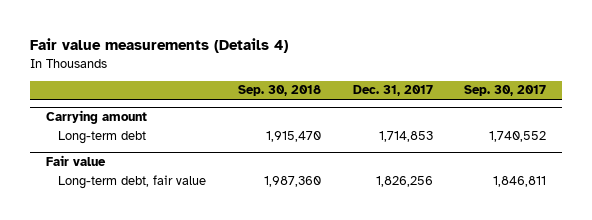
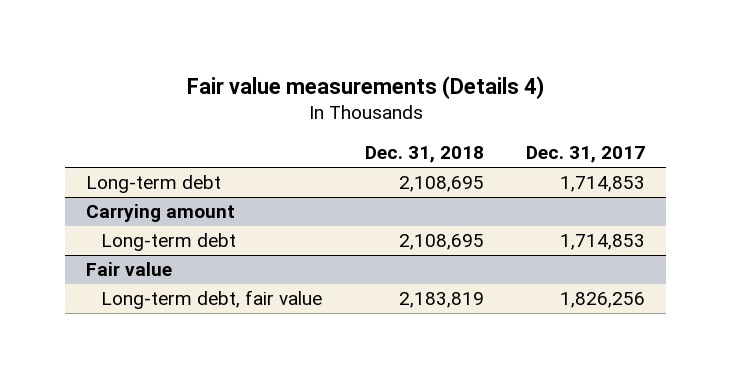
- | Sep. 30, 2018 | Dec. 31, 2017 | Sep. 30, 2017
+ | Dec. 31, 2018 | Dec. 31, 2017
+ Long-term debt | 2,108,695 | 1,714,853

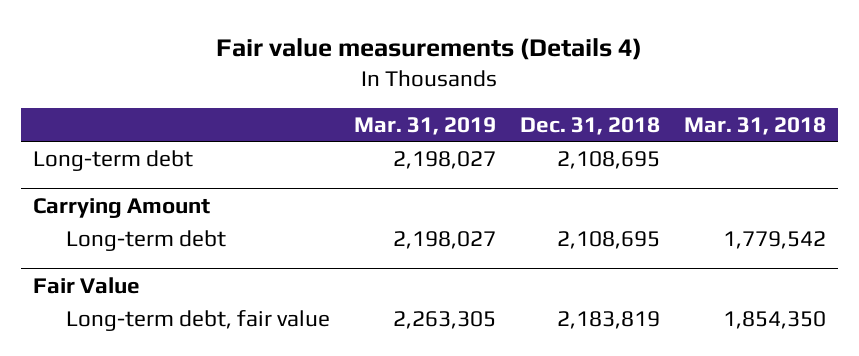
- | Dec. 31, 2018 | Dec. 31, 2017
+ | Mar. 31, 2019 | Dec. 31, 2018 | Mar. 31, 2018
- Carrying amount
+ Carrying Amount
- Fair value
+ Fair Value

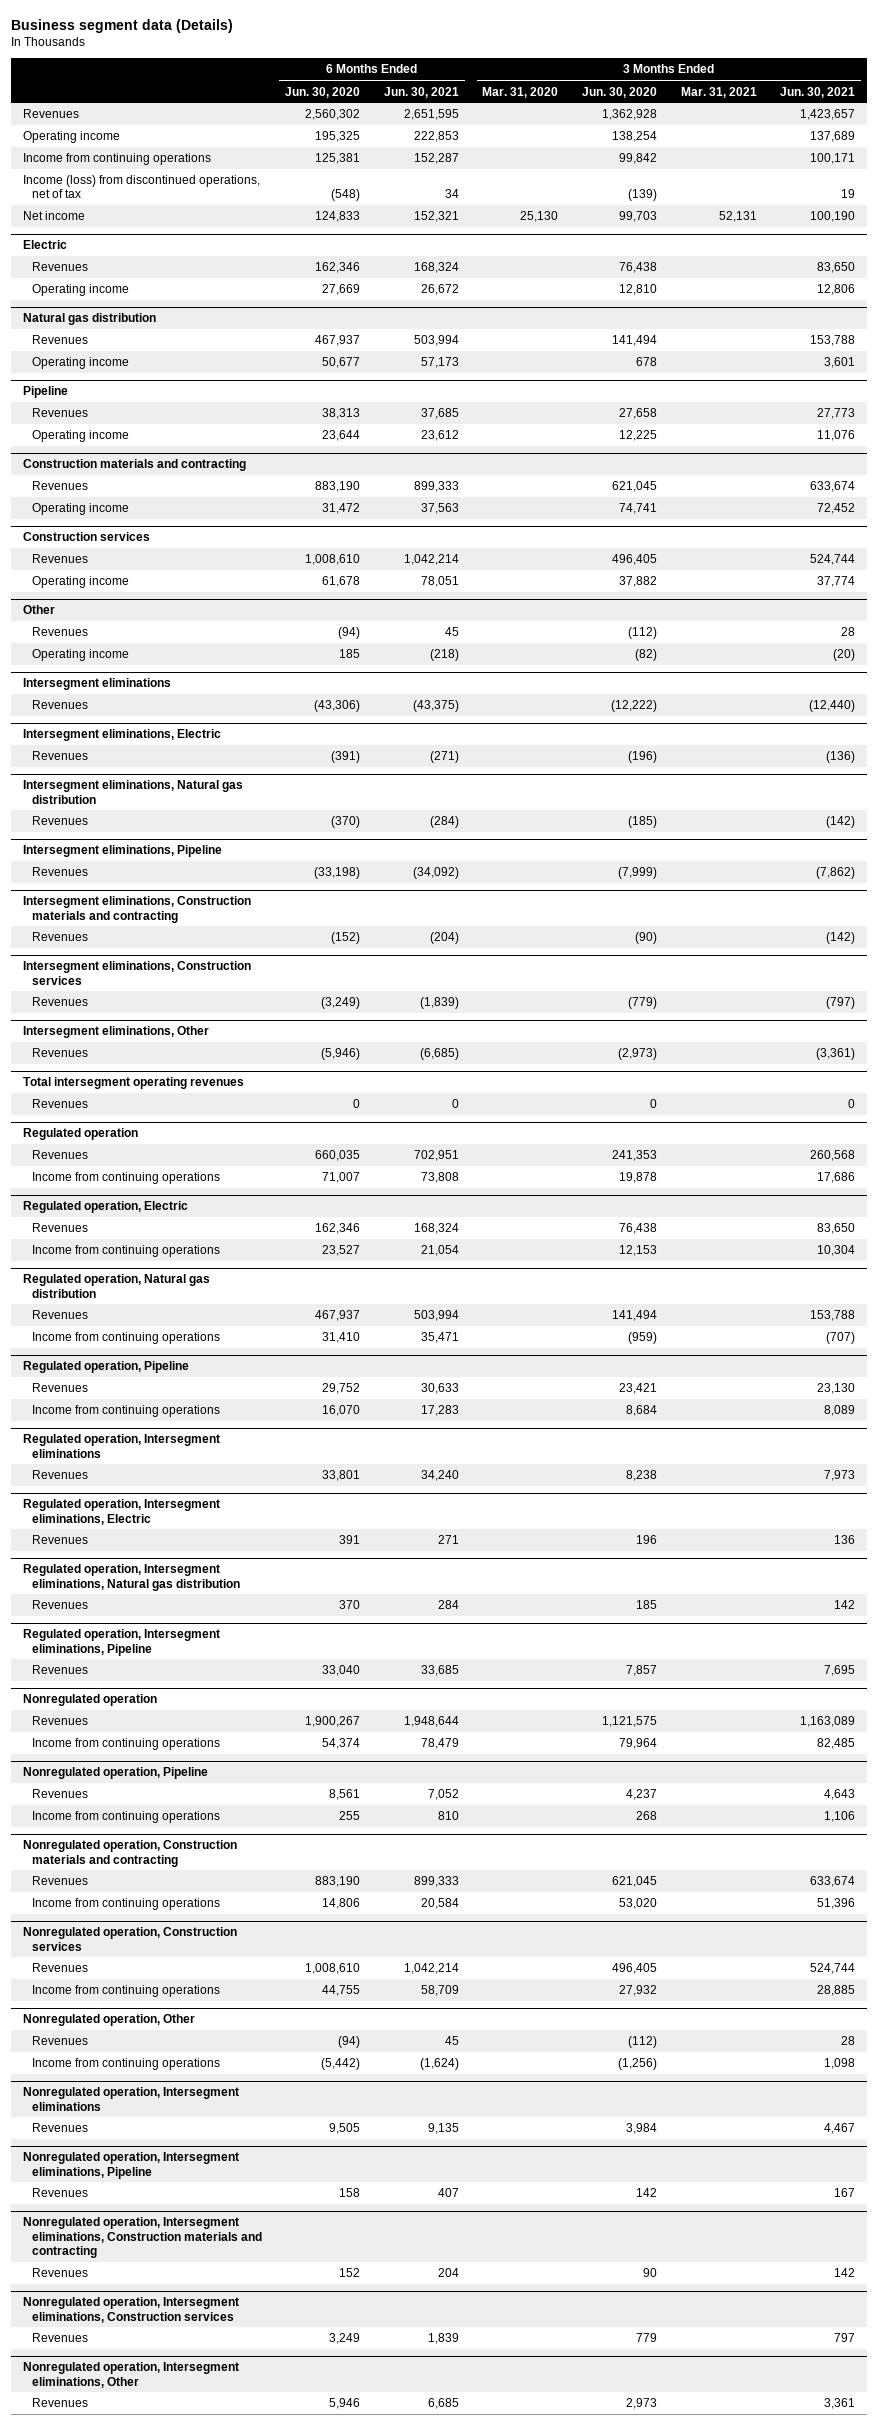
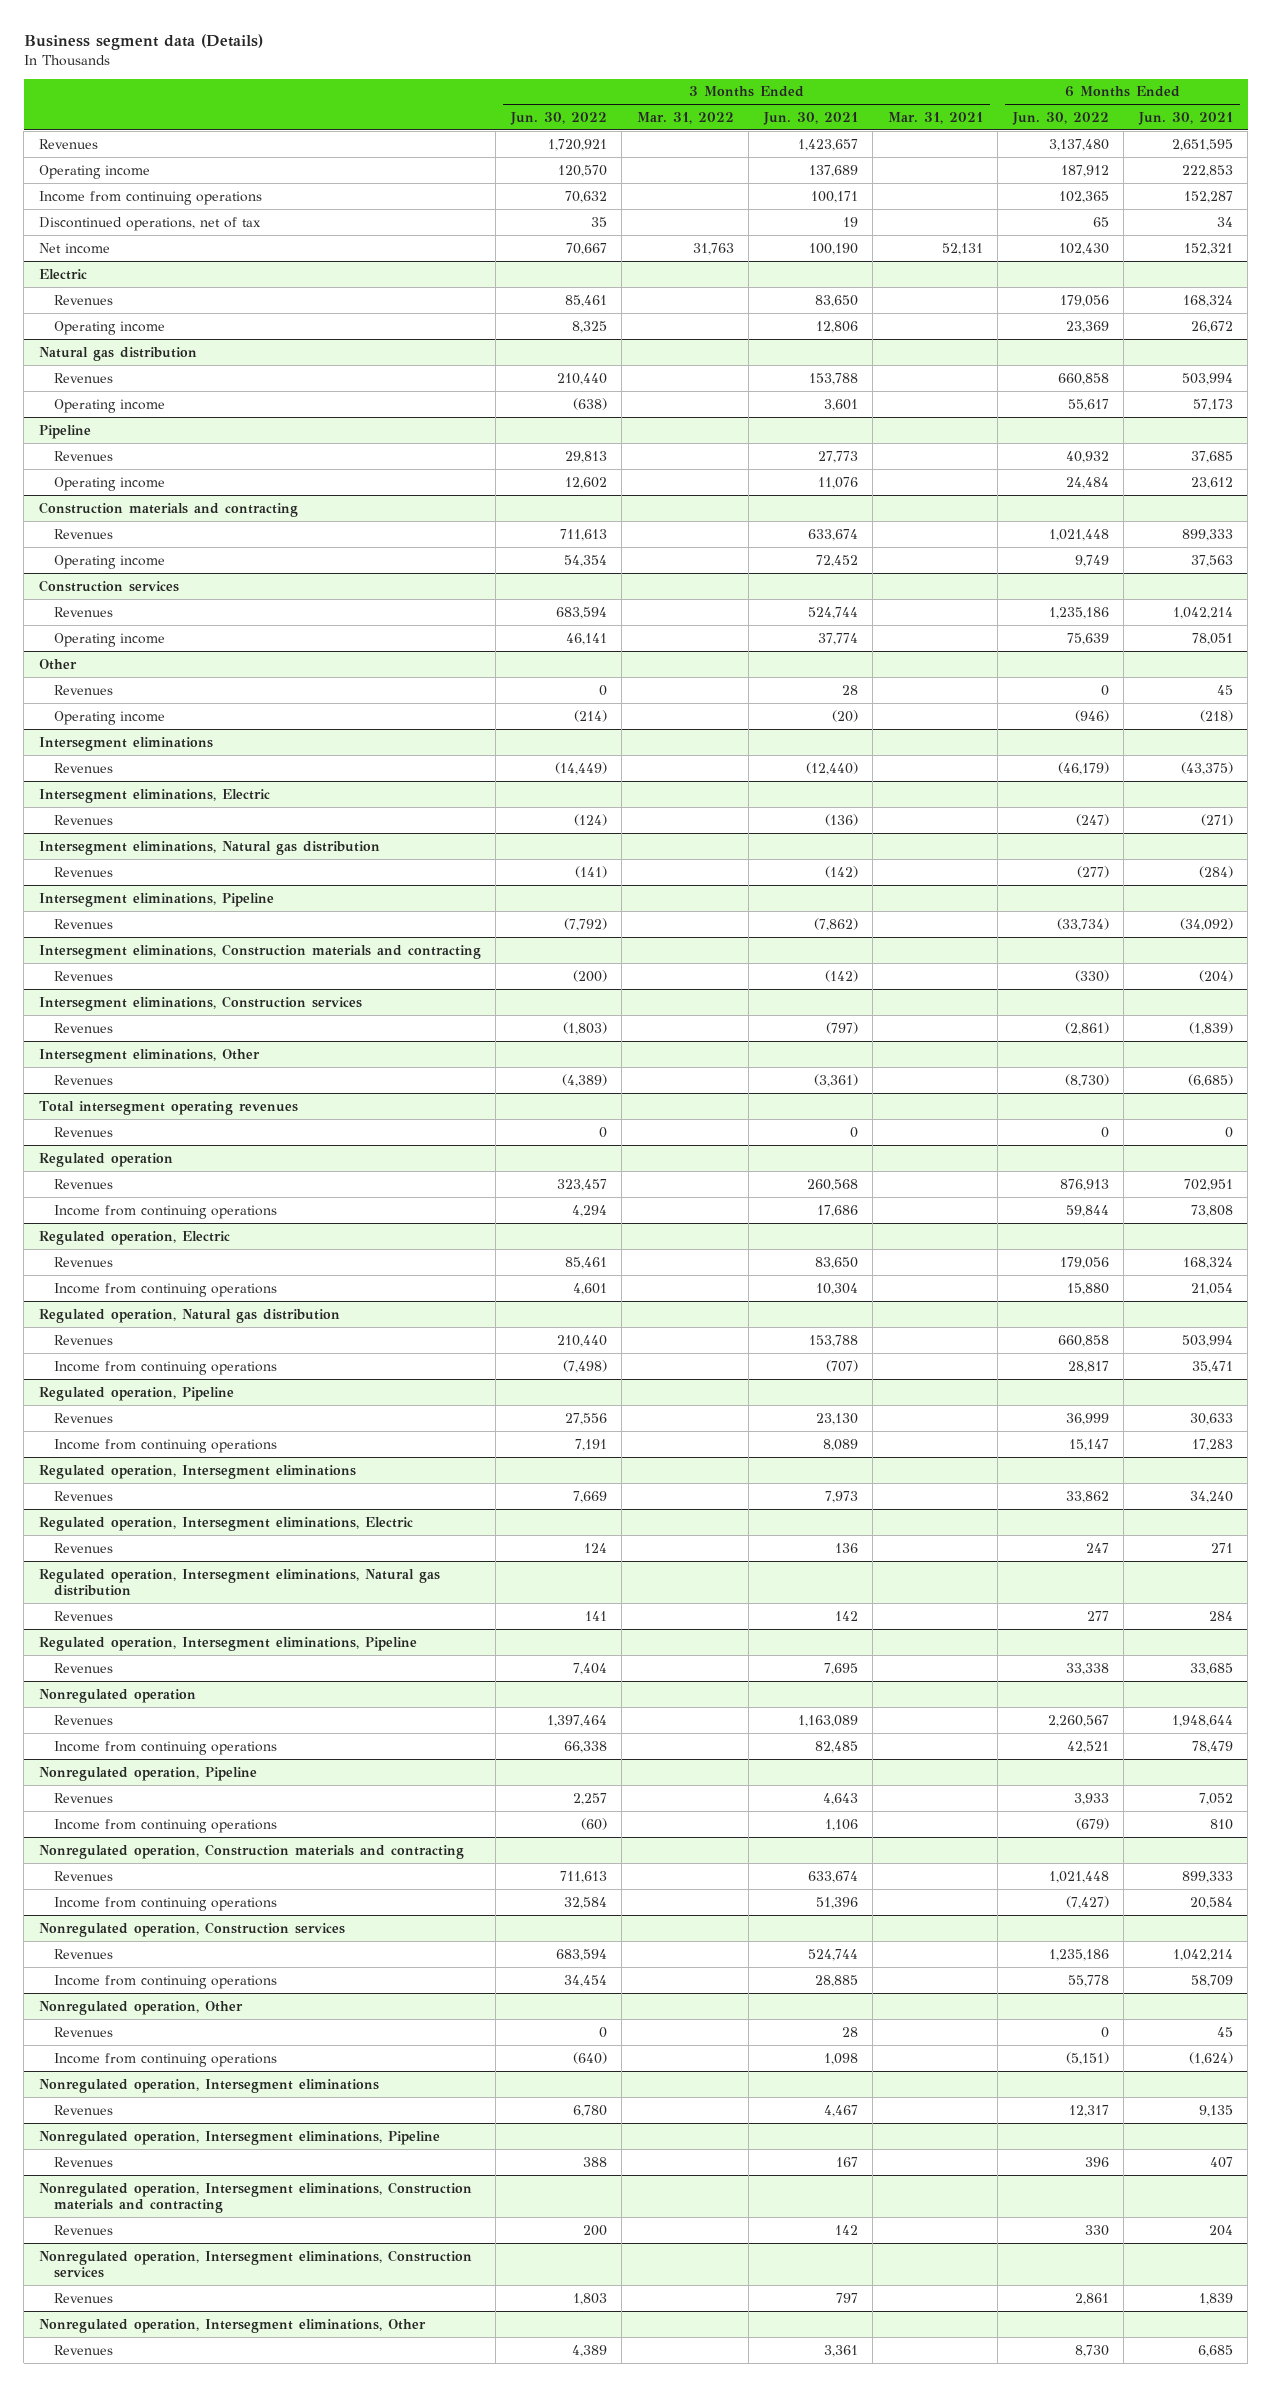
- | 6 Months Ended Jun. 30, 2020 | 6 Months Ended Jun. 30, 2021 | 3 Months Ended Mar. 31, 2020 | 3 Months Ended Jun. 30, 2020 | 3 Months Ended Mar. 31, 2021 | 3 Months Ended Jun. 30, 2021
+ | 3 Months Ended Jun. 30, 2022 | 3 Months Ended Mar. 31, 2022 | 3 Months Ended Jun. 30, 2021 | 3 Months Ended Mar. 31, 2021 | 6 Months Ended Jun. 30, 2022 | 6 Months Ended Jun. 30, 2021
- Income (loss) from discontinued operations, net of tax | (548) | 34 | | (139) | | 19
+ Discontinued operations, net of tax | 35 | | 19 | | 65 | 34

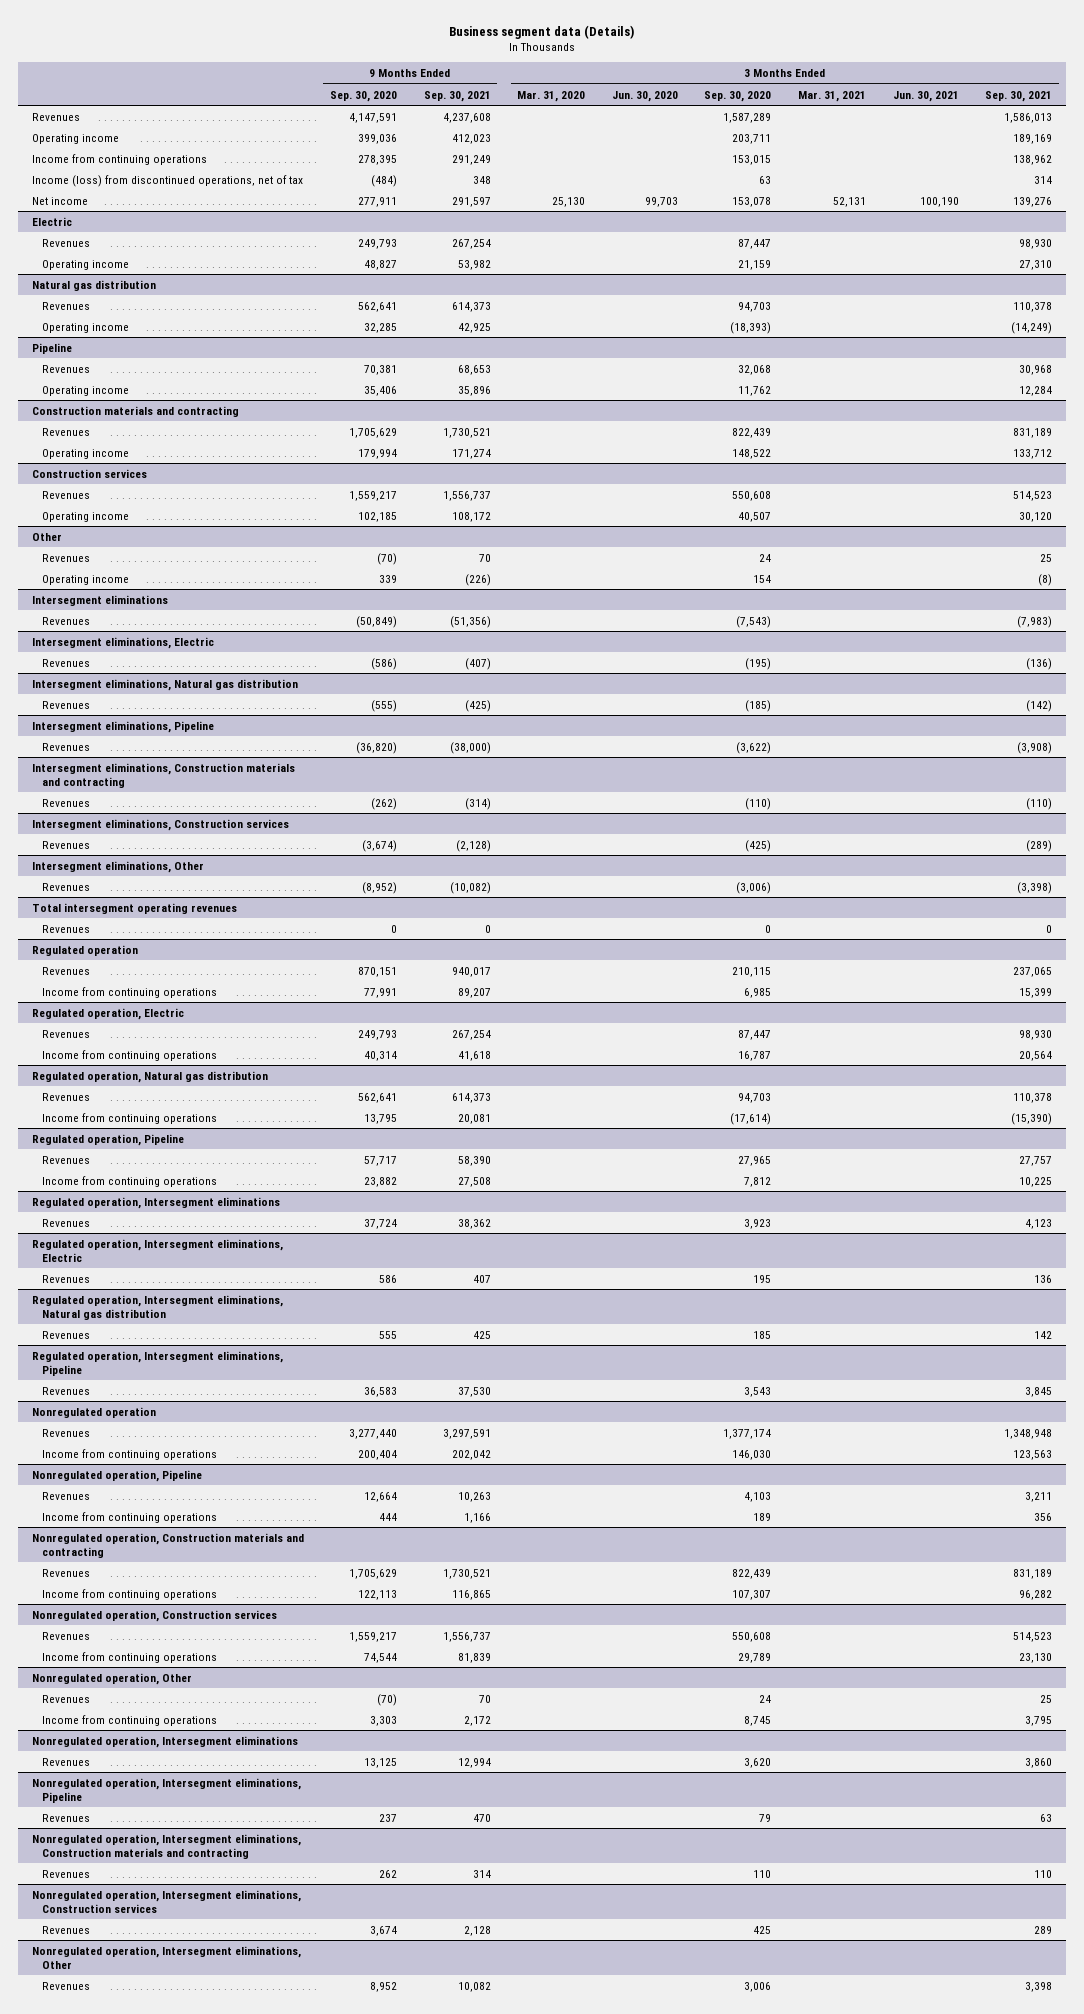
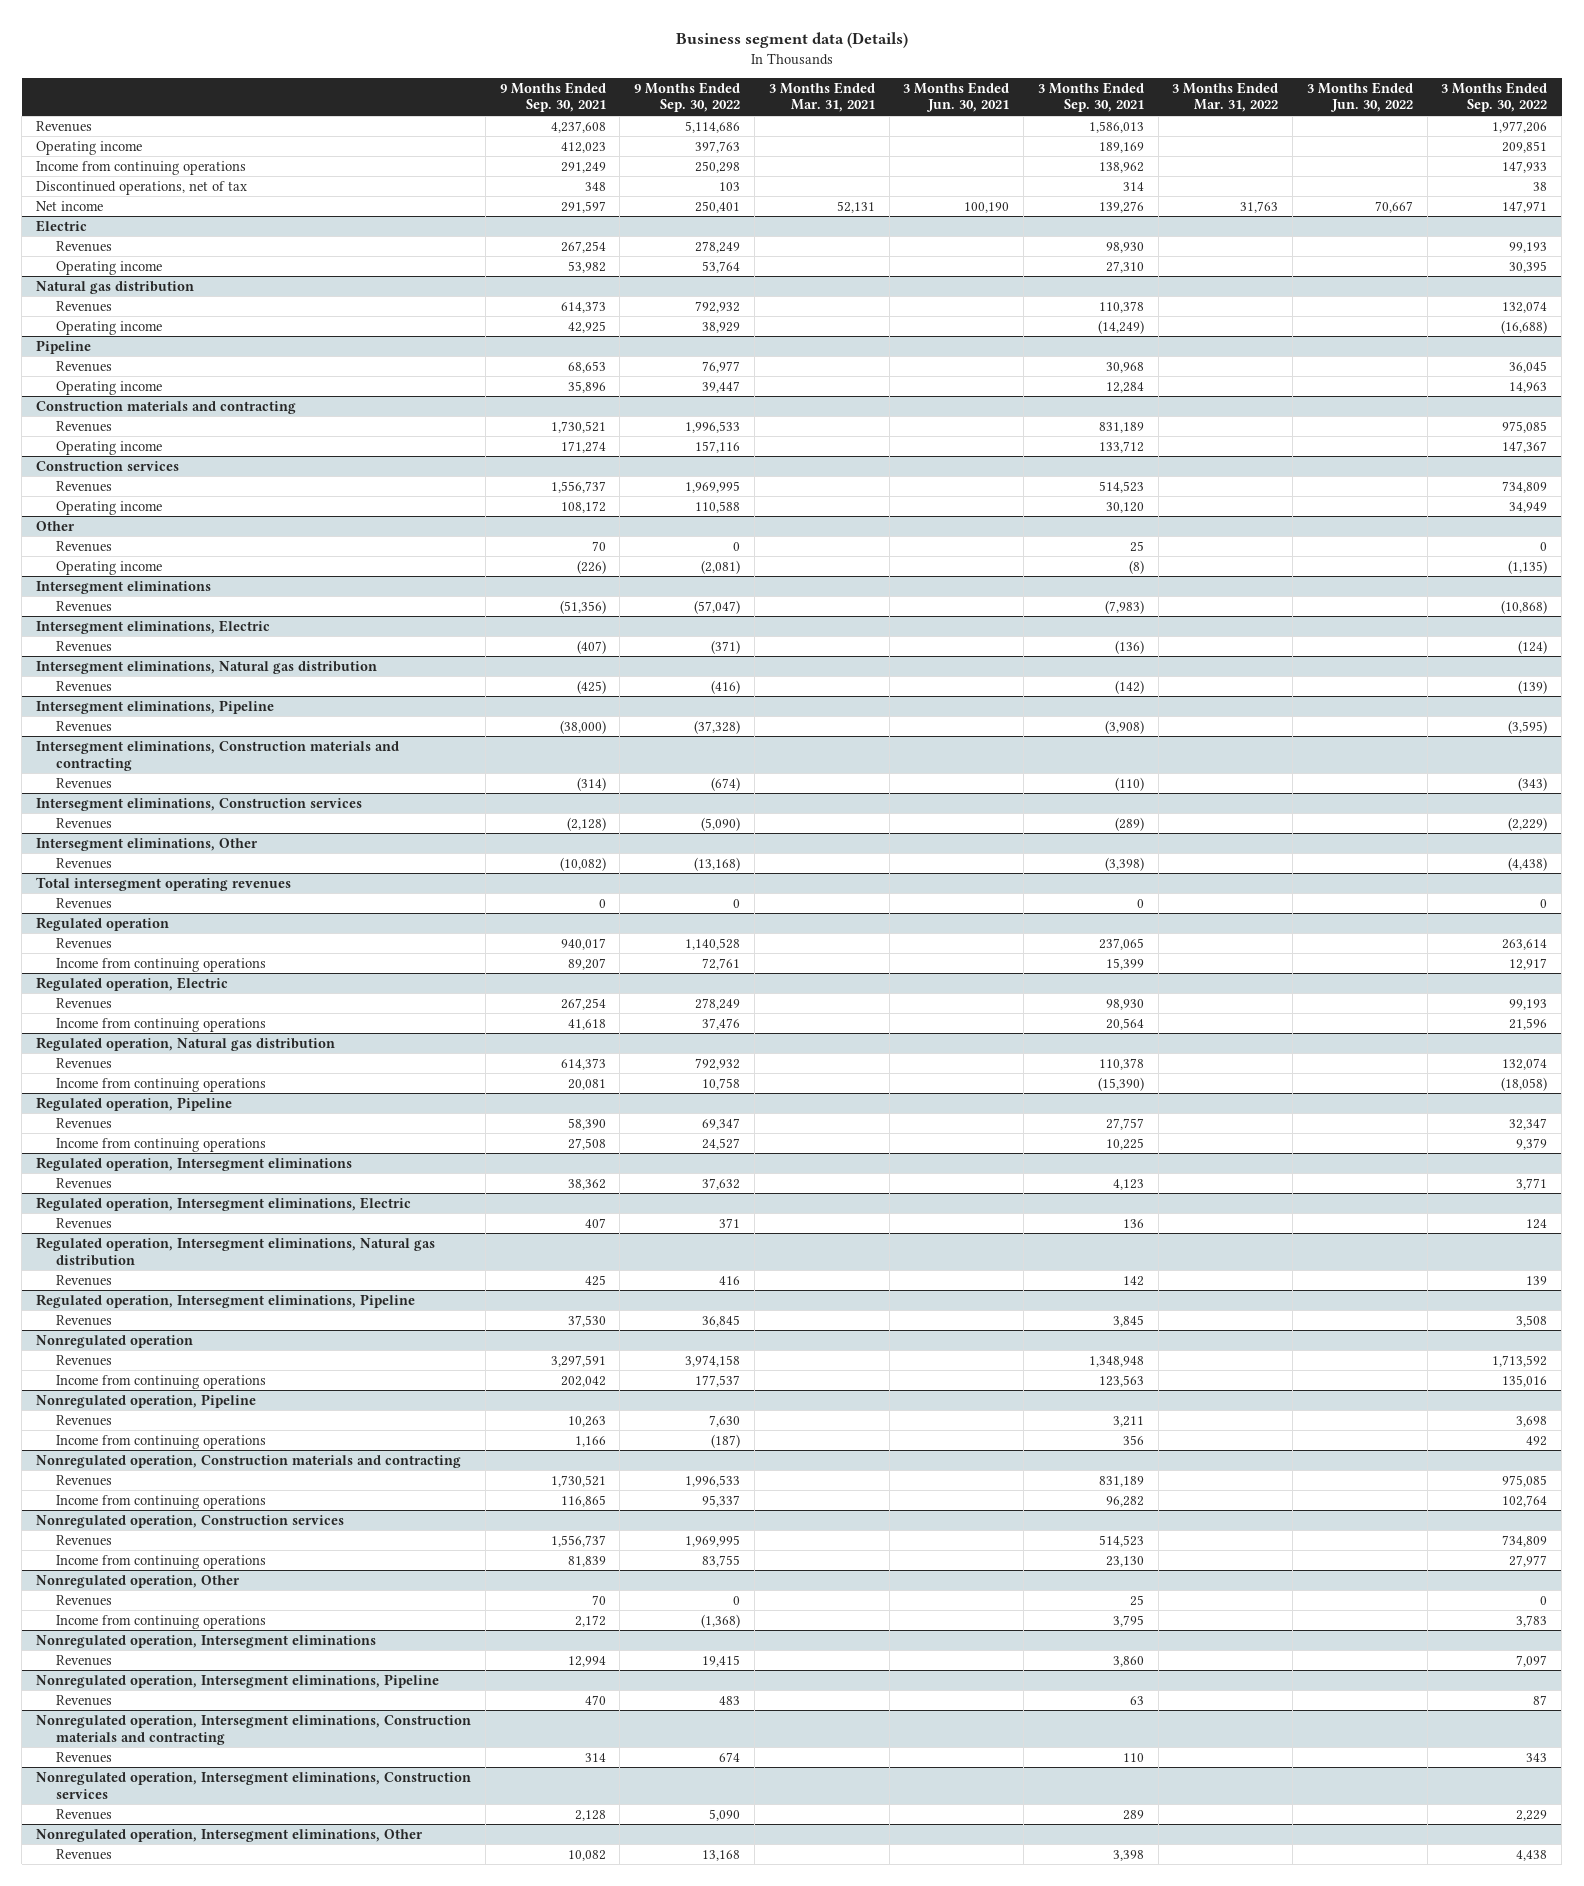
- | 9 Months Ended Sep. 30, 2020 | 9 Months Ended Sep. 30, 2021 | 3 Months Ended Mar. 31, 2020 | 3 Months Ended Jun. 30, 2020 | 3 Months Ended Sep. 30, 2020 | 3 Months Ended Mar. 31, 2021 | 3 Months Ended Jun. 30, 2021 | 3 Months Ended Sep. 30, 2021
+ | 9 Months Ended Sep. 30, 2021 | 9 Months Ended Sep. 30, 2022 | 3 Months Ended Mar. 31, 2021 | 3 Months Ended Jun. 30, 2021 | 3 Months Ended Sep. 30, 2021 | 3 Months Ended Mar. 31, 2022 | 3 Months Ended Jun. 30, 2022 | 3 Months Ended Sep. 30, 2022
- Income (loss) from discontinued operations, net of tax | (484) | 348 | | | 63 | | | 314
+ Discontinued operations, net of tax | 348 | 103 | | | 314 | | | 38

